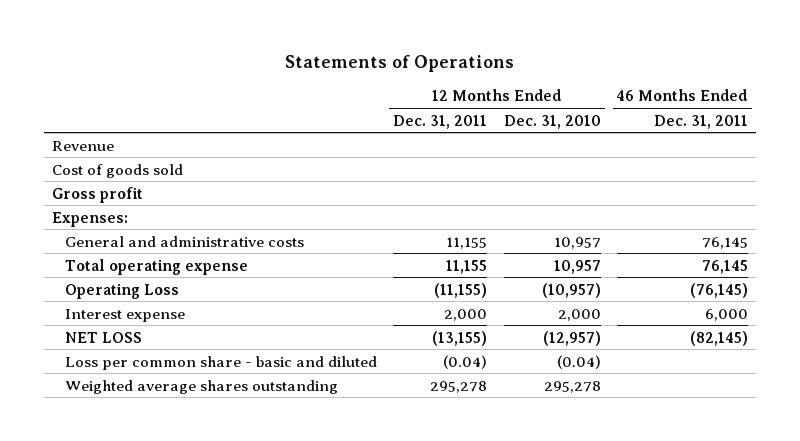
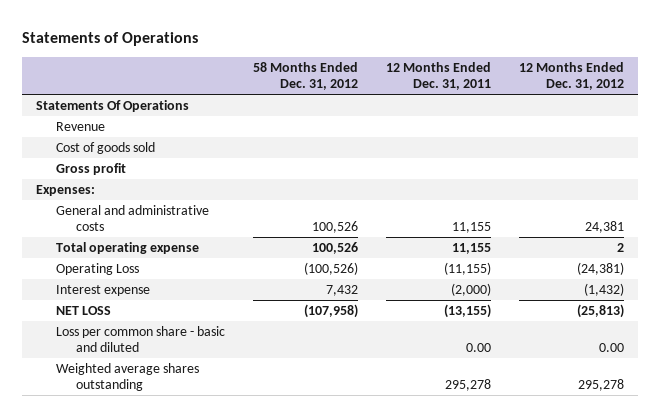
- | 12 Months Ended Dec. 31, 2011 | 12 Months Ended Dec. 31, 2010 | 46 Months Ended Dec. 31, 2011
+ | 58 Months Ended Dec. 31, 2012 | 12 Months Ended Dec. 31, 2011 | 12 Months Ended Dec. 31, 2012
+ Statements Of Operations
- Interest expense | 2,000 | 2,000 | 6,000
+ Interest expense | 7,432 | (2,000) | (1,432)
- Loss per common share - basic and diluted | (0.04) | (0.04) |
+ Loss per common share - basic and diluted | | 0.00 | 0.00

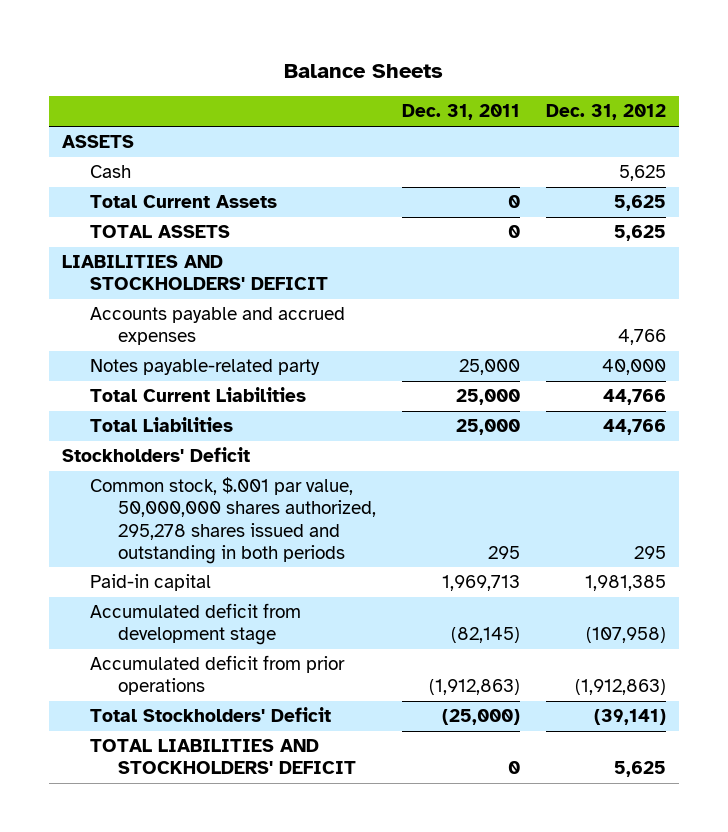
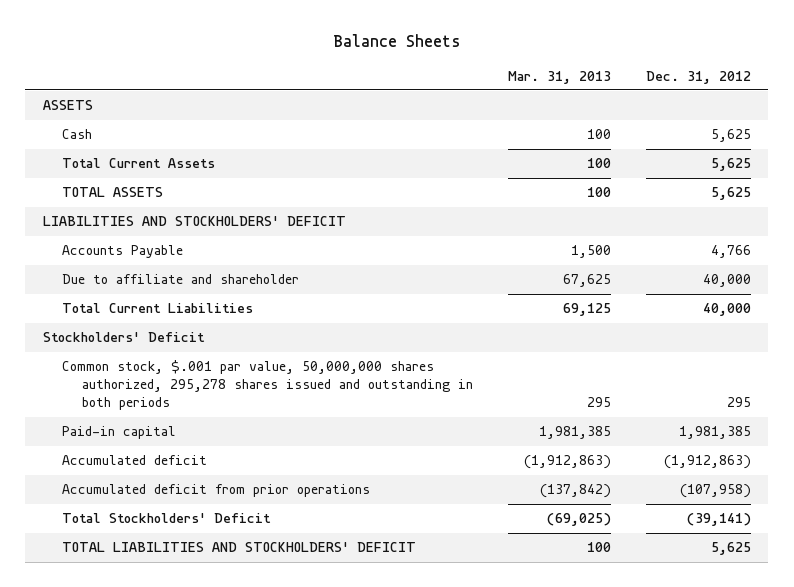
- | Dec. 31, 2011 | Dec. 31, 2012
+ | Mar. 31, 2013 | Dec. 31, 2012
- Accounts payable and accrued expenses | | 4,766
- Notes payable-related party | 25,000 | 40,000
- Total Current Liabilities | 25,000 | 44,766
- Total Liabilities | 25,000 | 44,766
+ Accounts Payable | 1,500 | 4,766
+ Due to affiliate and shareholder | 67,625 | 40,000
+ Total Current Liabilities | 69,125 | 40,000
- Accumulated deficit from development stage | (82,145) | (107,958)
- Accumulated deficit from prior operations | (1,912,863) | (1,912,863)
+ Accumulated deficit | (1,912,863) | (1,912,863)
+ Accumulated deficit from prior operations | (137,842) | (107,958)

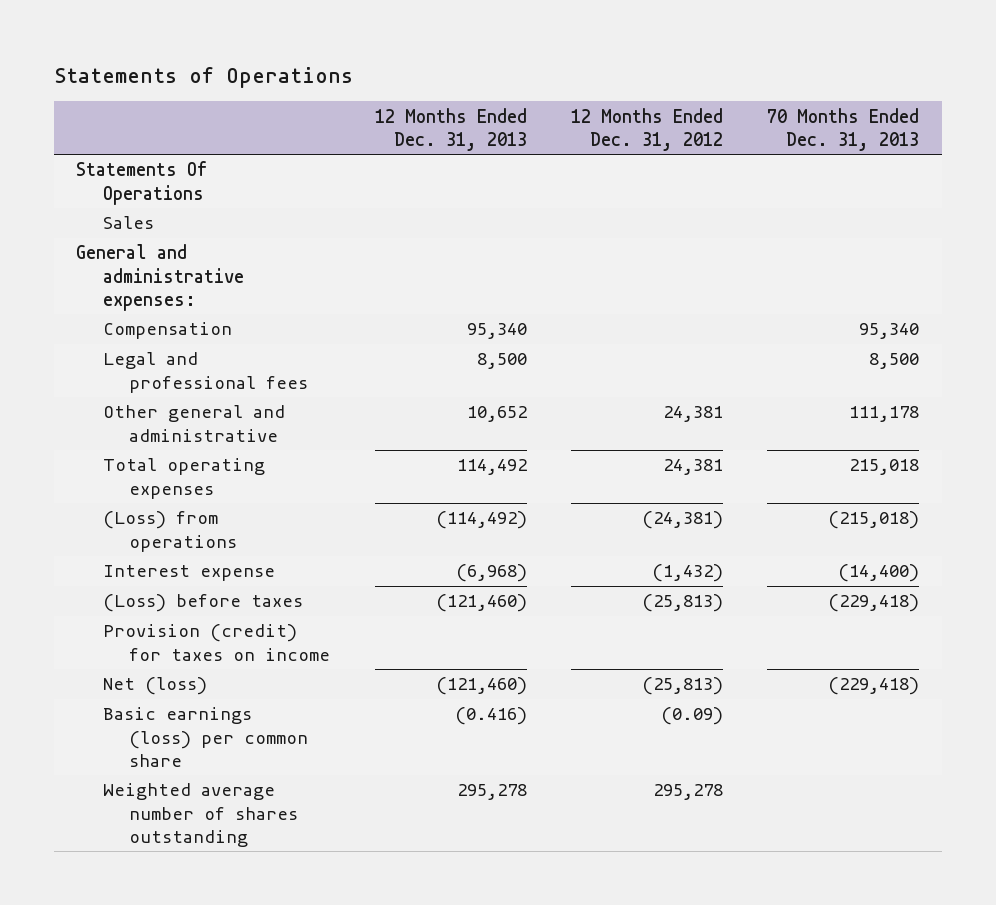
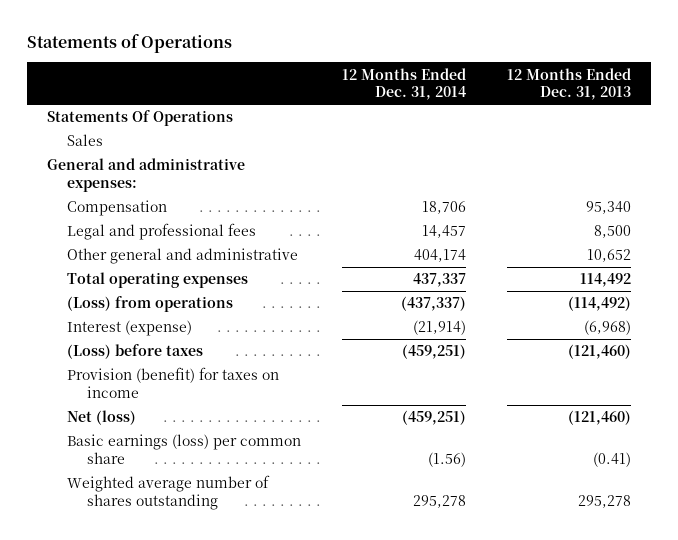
- | 12 Months Ended Dec. 31, 2013 | 12 Months Ended Dec. 31, 2012 | 70 Months Ended Dec. 31, 2013
+ | 12 Months Ended Dec. 31, 2014 | 12 Months Ended Dec. 31, 2013
- Interest expense | (6,968) | (1,432) | (14,400)
+ Interest (expense) | (21,914) | (6,968)
- Provision (credit) for taxes on income
+ Provision (benefit) for taxes on income
- Basic earnings (loss) per common share | (0.416) | (0.09) |
+ Basic earnings (loss) per common share | (1.56) | (0.41)

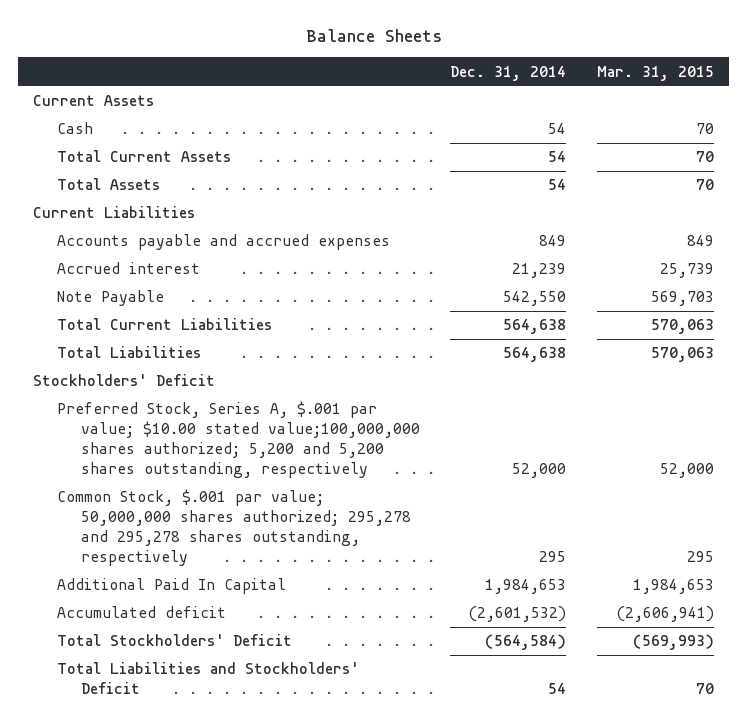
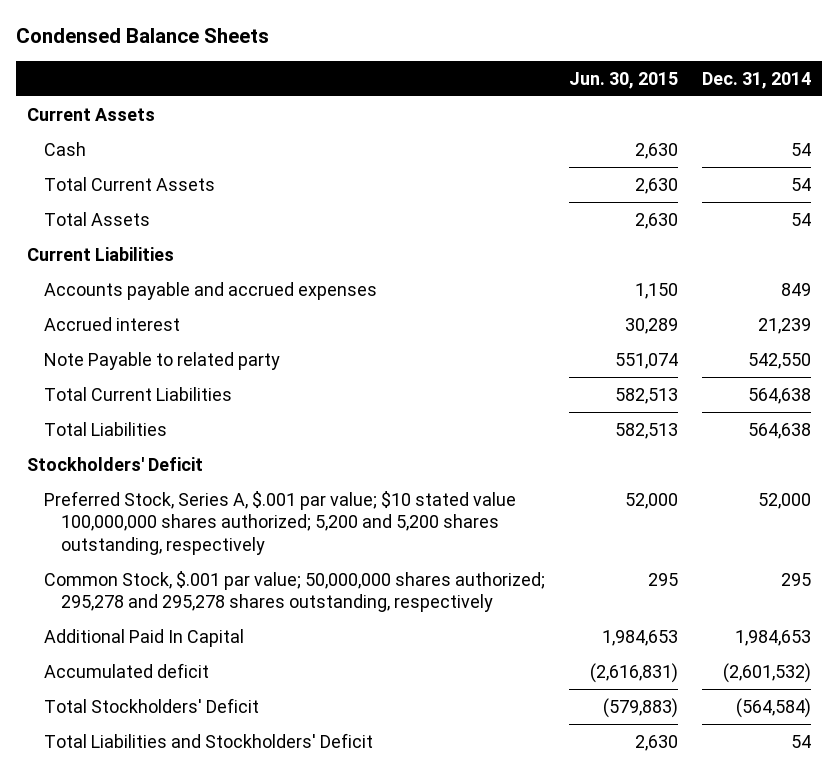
- Balance Sheets
+ Condensed Balance Sheets
- | Dec. 31, 2014 | Mar. 31, 2015
+ | Jun. 30, 2015 | Dec. 31, 2014
- Note Payable | 542,550 | 569,703
+ Note Payable to related party | 551,074 | 542,550
- Preferred Stock, Series A, $.001 par value; $10.00 stated value;100,000,000 shares authorized; 5,200 and 5,200 shares outstanding, respectively | 52,000 | 52,000
+ Preferred Stock, Series A, $.001 par value; $10 stated value 100,000,000 shares authorized; 5,200 and 5,200 shares outstanding, respectively | 52,000 | 52,000

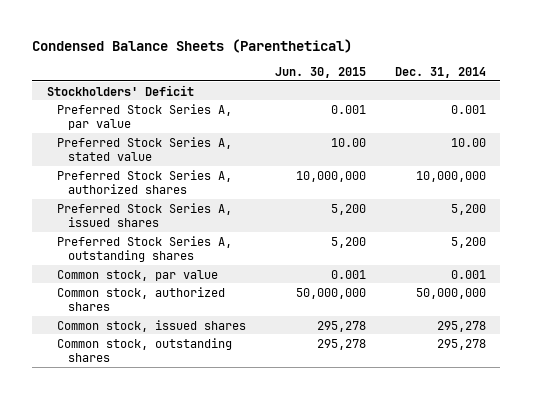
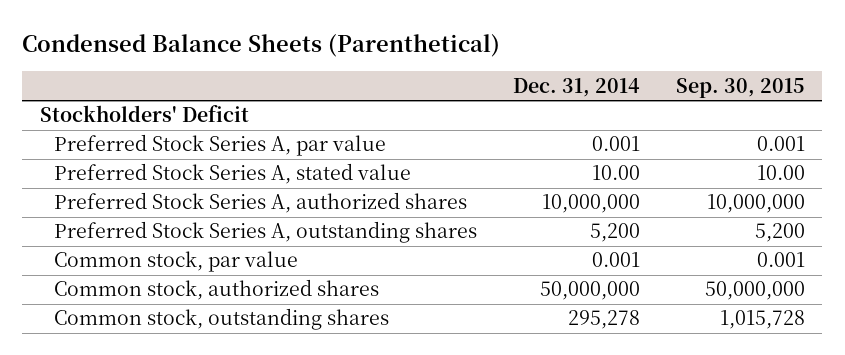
- | Jun. 30, 2015 | Dec. 31, 2014
+ | Dec. 31, 2014 | Sep. 30, 2015
- Preferred Stock Series A, issued shares | 5,200 | 5,200
- Common stock, issued shares | 295,278 | 295,278

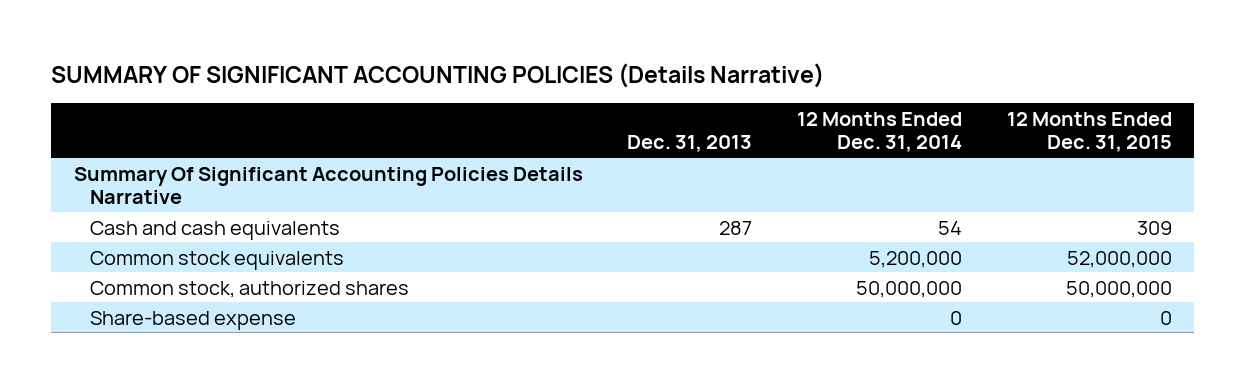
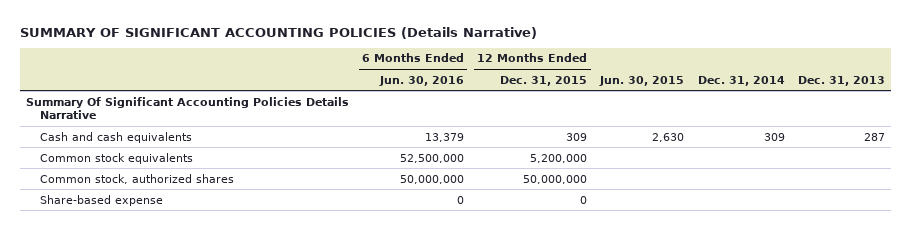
- | Dec. 31, 2013 | 12 Months Ended Dec. 31, 2014 | 12 Months Ended Dec. 31, 2015
+ | 6 Months Ended Jun. 30, 2016 | 12 Months Ended Dec. 31, 2015 | Jun. 30, 2015 | Dec. 31, 2014 | Dec. 31, 2013
- Common stock equivalents | | 5,200,000 | 52,000,000
+ Common stock equivalents | 52,500,000 | 5,200,000 | | |

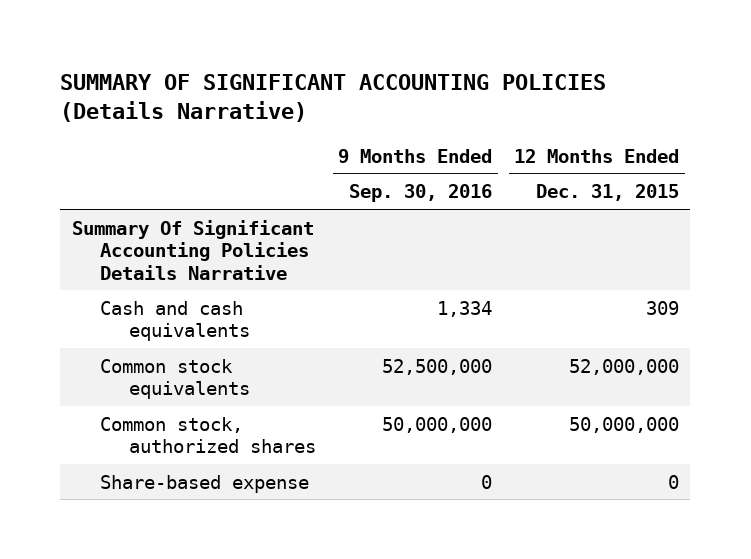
- | 6 Months Ended Jun. 30, 2016 | 12 Months Ended Dec. 31, 2015 | Jun. 30, 2015 | Dec. 31, 2014 | Dec. 31, 2013
+ | 9 Months Ended Sep. 30, 2016 | 12 Months Ended Dec. 31, 2015
- Common stock equivalents | 52,500,000 | 5,200,000 | | |
+ Common stock equivalents | 52,500,000 | 52,000,000

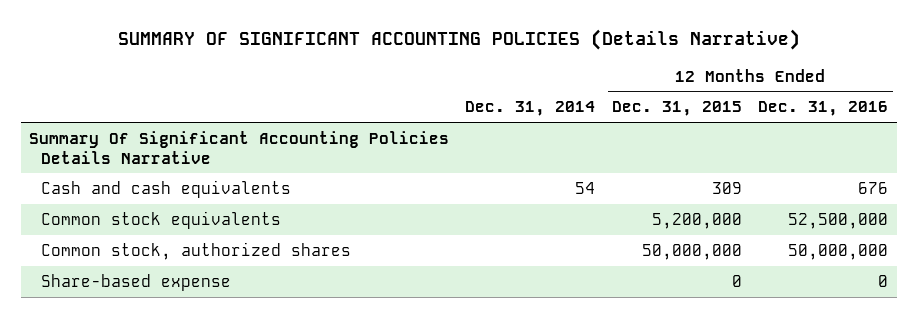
- | 9 Months Ended Sep. 30, 2016 | 12 Months Ended Dec. 31, 2015
+ | Dec. 31, 2014 | 12 Months Ended Dec. 31, 2015 | 12 Months Ended Dec. 31, 2016
- Common stock equivalents | 52,500,000 | 52,000,000
+ Common stock equivalents | | 5,200,000 | 52,500,000

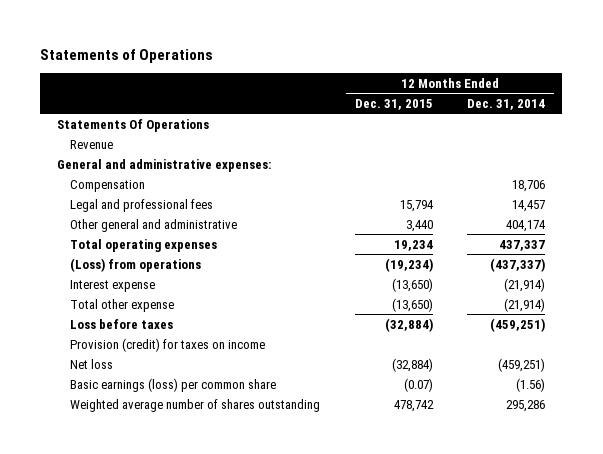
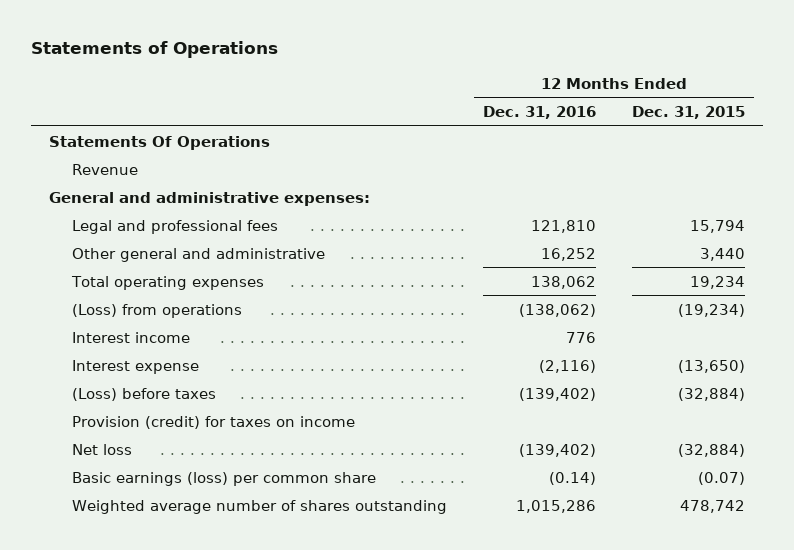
- | 12 Months Ended Dec. 31, 2015 | 12 Months Ended Dec. 31, 2014
+ | 12 Months Ended Dec. 31, 2016 | 12 Months Ended Dec. 31, 2015
- Compensation | | 18,706
+ Interest income | 776 |
- Total other expense | (13,650) | (21,914)
- Loss before taxes | (32,884) | (459,251)
+ (Loss) before taxes | (139,402) | (32,884)

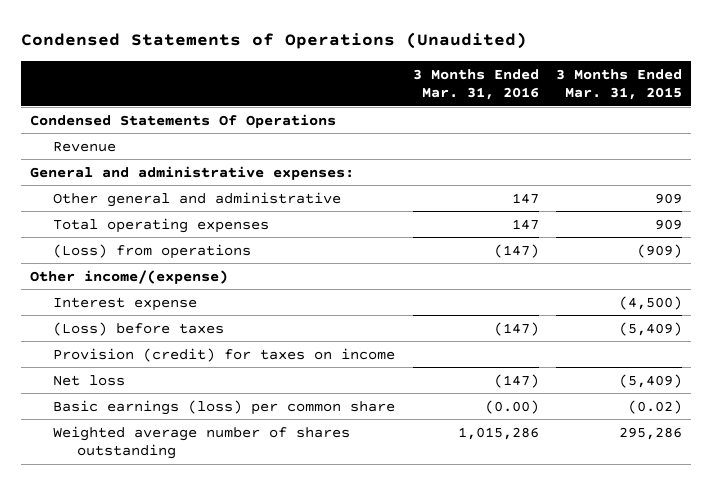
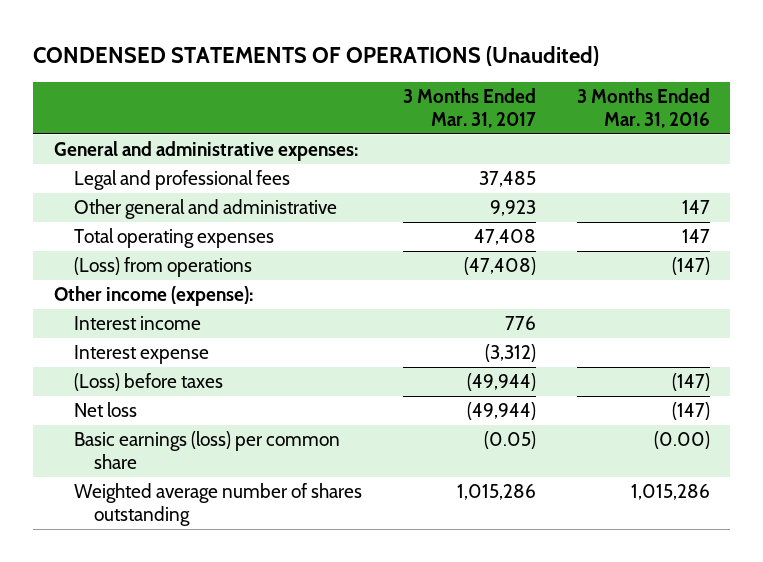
- Condensed Statements of Operations (Unaudited)
+ CONDENSED STATEMENTS OF OPERATIONS (Unaudited)
- | 3 Months Ended Mar. 31, 2016 | 3 Months Ended Mar. 31, 2015
+ | 3 Months Ended Mar. 31, 2017 | 3 Months Ended Mar. 31, 2016
- Condensed Statements Of Operations
- Revenue
+ Legal and professional fees | 37,485 |
- Other income/(expense)
+ Other income (expense):
+ Interest income | 776 |
- Provision (credit) for taxes on income

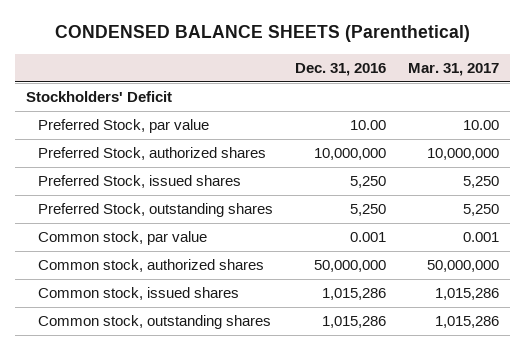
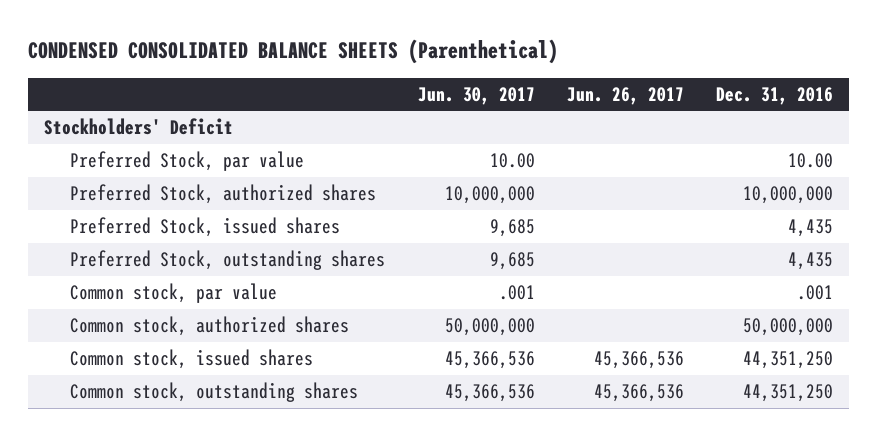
- CONDENSED BALANCE SHEETS (Parenthetical)
+ CONDENSED CONSOLIDATED BALANCE SHEETS (Parenthetical)
- | Dec. 31, 2016 | Mar. 31, 2017
+ | Jun. 30, 2017 | Jun. 26, 2017 | Dec. 31, 2016
- Preferred Stock, issued shares | 5,250 | 5,250
- Preferred Stock, outstanding shares | 5,250 | 5,250
- Common stock, par value | 0.001 | 0.001
+ Preferred Stock, issued shares | 9,685 | | 4,435
+ Preferred Stock, outstanding shares | 9,685 | | 4,435
+ Common stock, par value | .001 | | .001
- Common stock, issued shares | 1,015,286 | 1,015,286
- Common stock, outstanding shares | 1,015,286 | 1,015,286
+ Common stock, issued shares | 45,366,536 | 45,366,536 | 44,351,250
+ Common stock, outstanding shares | 45,366,536 | 45,366,536 | 44,351,250

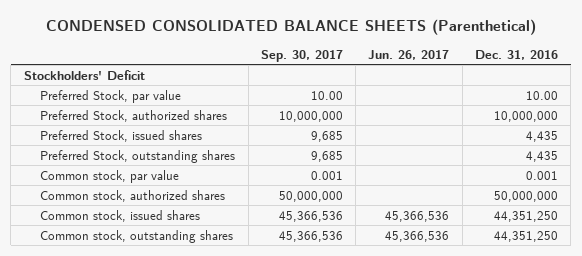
- | Jun. 30, 2017 | Jun. 26, 2017 | Dec. 31, 2016
+ | Sep. 30, 2017 | Jun. 26, 2017 | Dec. 31, 2016
- Common stock, par value | .001 | | .001
+ Common stock, par value | 0.001 | | 0.001

